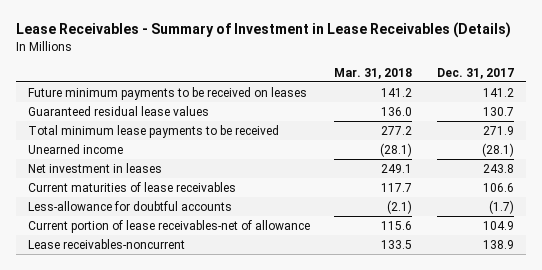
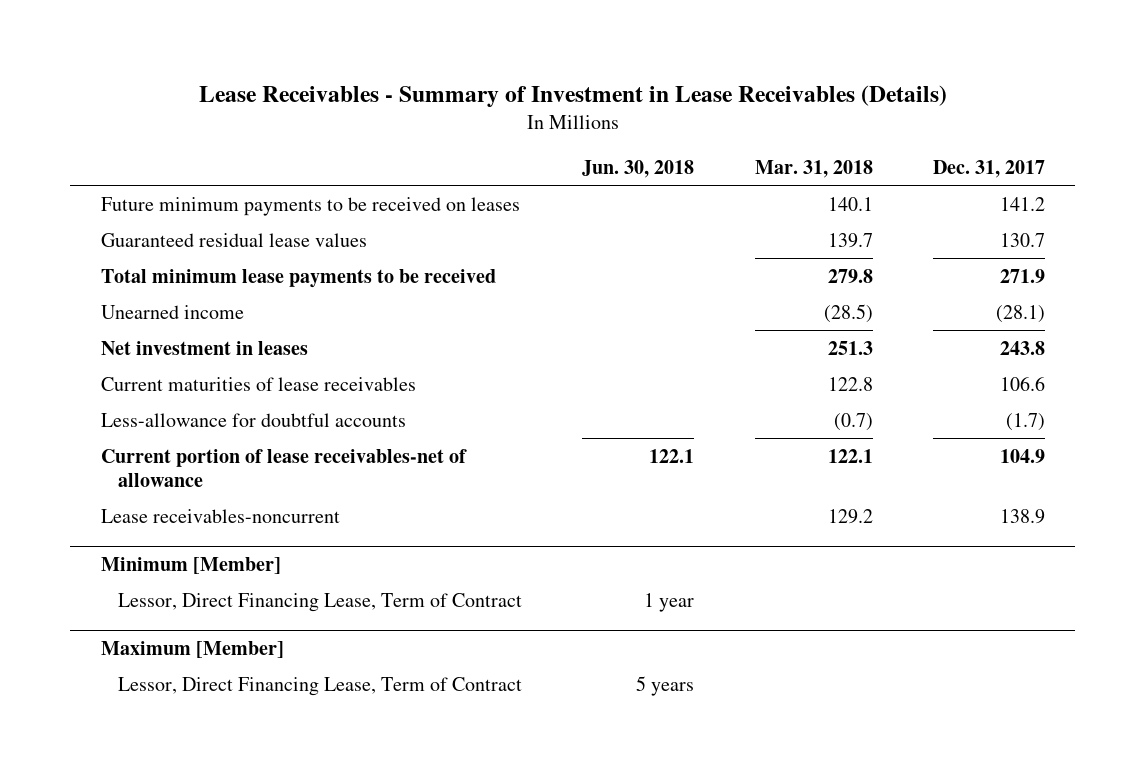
- | Mar. 31, 2018 | Dec. 31, 2017
+ | Jun. 30, 2018 | Mar. 31, 2018 | Dec. 31, 2017
- Future minimum payments to be received on leases | 141.2 | 141.2
- Guaranteed residual lease values | 136.0 | 130.7
- Total minimum lease payments to be received | 277.2 | 271.9
- Unearned income | (28.1) | (28.1)
- Net investment in leases | 249.1 | 243.8
- Current maturities of lease receivables | 117.7 | 106.6
- Less-allowance for doubtful accounts | (2.1) | (1.7)
- Current portion of lease receivables-net of allowance | 115.6 | 104.9
- Lease receivables-noncurrent | 133.5 | 138.9
+ Future minimum payments to be received on leases | | 140.1 | 141.2
+ Guaranteed residual lease values | | 139.7 | 130.7
+ Total minimum lease payments to be received | | 279.8 | 271.9
+ Unearned income | | (28.5) | (28.1)
+ Net investment in leases | | 251.3 | 243.8
+ Current maturities of lease receivables | | 122.8 | 106.6
+ Less-allowance for doubtful accounts | | (0.7) | (1.7)
+ Current portion of lease receivables-net of allowance | 122.1 | 122.1 | 104.9
+ Lease receivables-noncurrent | | 129.2 | 138.9
+ Minimum [Member]
+ Lessor, Direct Financing Lease, Term of Contract | 1 year | |
+ Maximum [Member]
+ Lessor, Direct Financing Lease, Term of Contract | 5 years | |

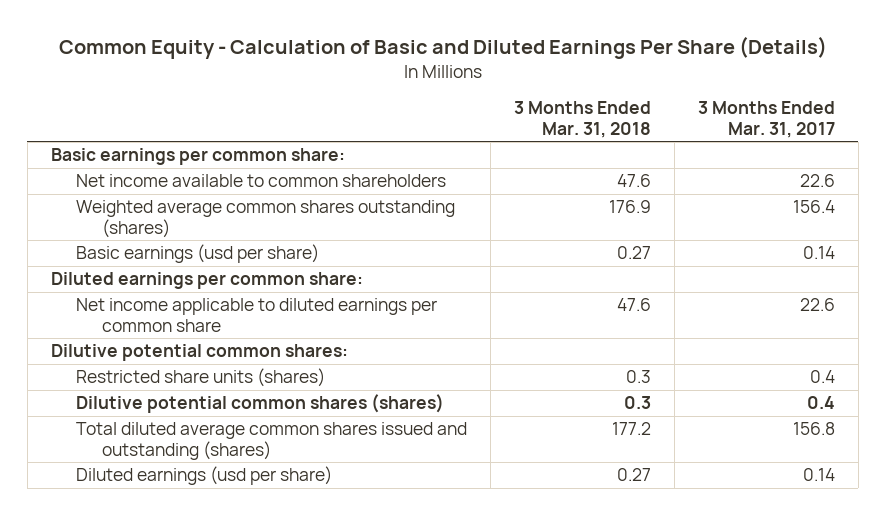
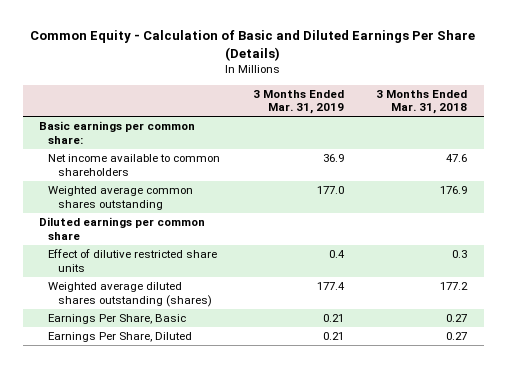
- | 3 Months Ended Mar. 31, 2018 | 3 Months Ended Mar. 31, 2017
+ | 3 Months Ended Mar. 31, 2019 | 3 Months Ended Mar. 31, 2018
- Weighted average common shares outstanding (shares) | 176.9 | 156.4
- Basic earnings (usd per share) | 0.27 | 0.14
- Diluted earnings per common share:
- Net income applicable to diluted earnings per common share | 47.6 | 22.6
- Dilutive potential common shares:
- Restricted share units (shares) | 0.3 | 0.4
- Dilutive potential common shares (shares) | 0.3 | 0.4
- Total diluted average common shares issued and outstanding (shares) | 177.2 | 156.8
- Diluted earnings (usd per share) | 0.27 | 0.14
+ Weighted average common shares outstanding | 177.0 | 176.9
+ Diluted earnings per common share
+ Effect of dilutive restricted share units | 0.4 | 0.3
+ Weighted average diluted shares outstanding (shares) | 177.4 | 177.2
+ Earnings Per Share, Basic | 0.21 | 0.27
+ Earnings Per Share, Diluted | 0.21 | 0.27

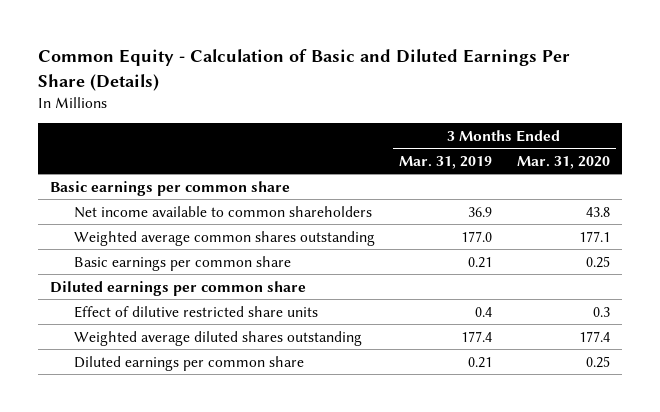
- | 3 Months Ended Mar. 31, 2019 | 3 Months Ended Mar. 31, 2018
+ | 3 Months Ended Mar. 31, 2019 | 3 Months Ended Mar. 31, 2020
- Basic earnings per common share:
+ Basic earnings per common share
+ Basic earnings per common share | 0.21 | 0.25
- Weighted average diluted shares outstanding (shares) | 177.4 | 177.2
- Earnings Per Share, Basic | 0.21 | 0.27
- Earnings Per Share, Diluted | 0.21 | 0.27
+ Weighted average diluted shares outstanding | 177.4 | 177.4
+ Diluted earnings per common share | 0.21 | 0.25

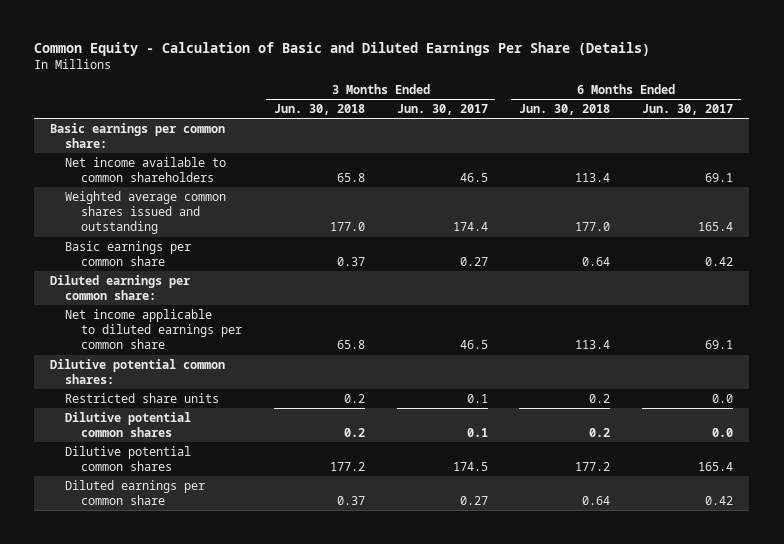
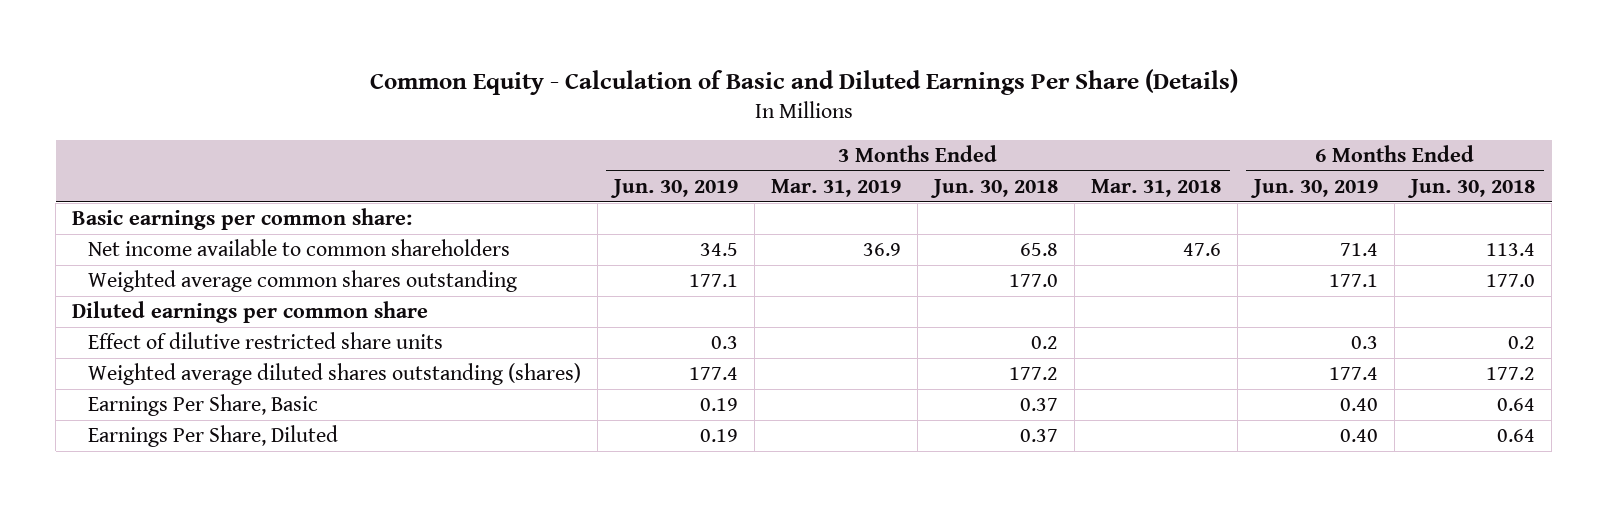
- | 3 Months Ended Jun. 30, 2018 | 3 Months Ended Jun. 30, 2017 | 6 Months Ended Jun. 30, 2018 | 6 Months Ended Jun. 30, 2017
+ | 3 Months Ended Jun. 30, 2019 | 3 Months Ended Mar. 31, 2019 | 3 Months Ended Jun. 30, 2018 | 3 Months Ended Mar. 31, 2018 | 6 Months Ended Jun. 30, 2019 | 6 Months Ended Jun. 30, 2018
- Weighted average common shares issued and outstanding | 177.0 | 174.4 | 177.0 | 165.4
- Basic earnings per common share | 0.37 | 0.27 | 0.64 | 0.42
- Diluted earnings per common share:
- Net income applicable to diluted earnings per common share | 65.8 | 46.5 | 113.4 | 69.1
- Dilutive potential common shares:
- Restricted share units | 0.2 | 0.1 | 0.2 | 0.0
- Dilutive potential common shares | 0.2 | 0.1 | 0.2 | 0.0
- Dilutive potential common shares | 177.2 | 174.5 | 177.2 | 165.4
- Diluted earnings per common share | 0.37 | 0.27 | 0.64 | 0.42
+ Weighted average common shares outstanding | 177.1 | | 177.0 | | 177.1 | 177.0
+ Diluted earnings per common share
+ Effect of dilutive restricted share units | 0.3 | | 0.2 | | 0.3 | 0.2
+ Weighted average diluted shares outstanding (shares) | 177.4 | | 177.2 | | 177.4 | 177.2
+ Earnings Per Share, Basic | 0.19 | | 0.37 | | 0.40 | 0.64
+ Earnings Per Share, Diluted | 0.19 | | 0.37 | | 0.40 | 0.64

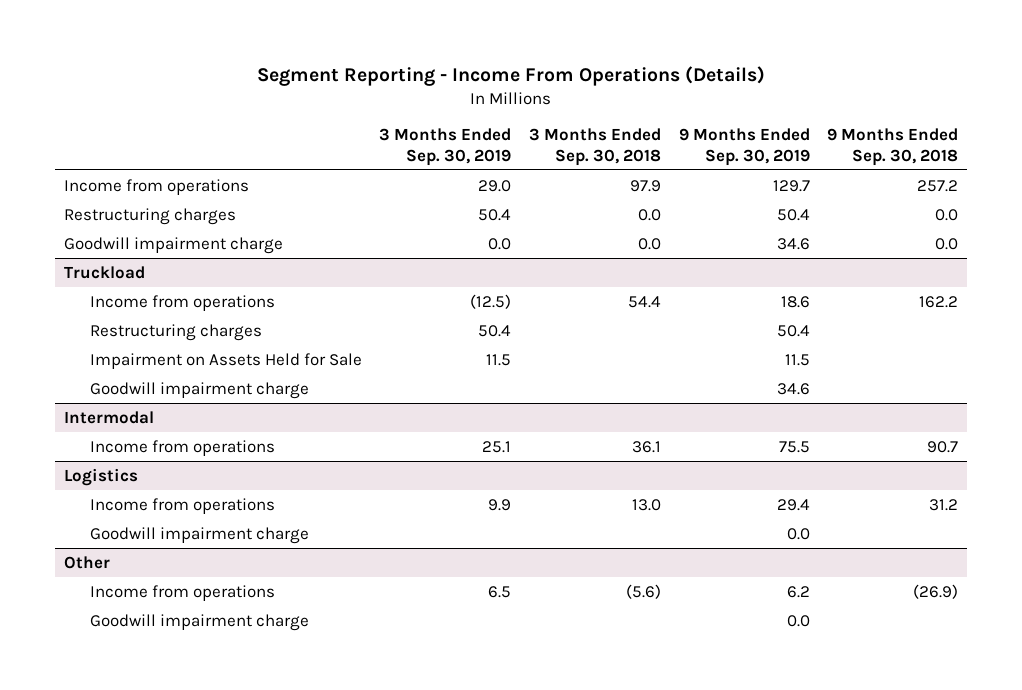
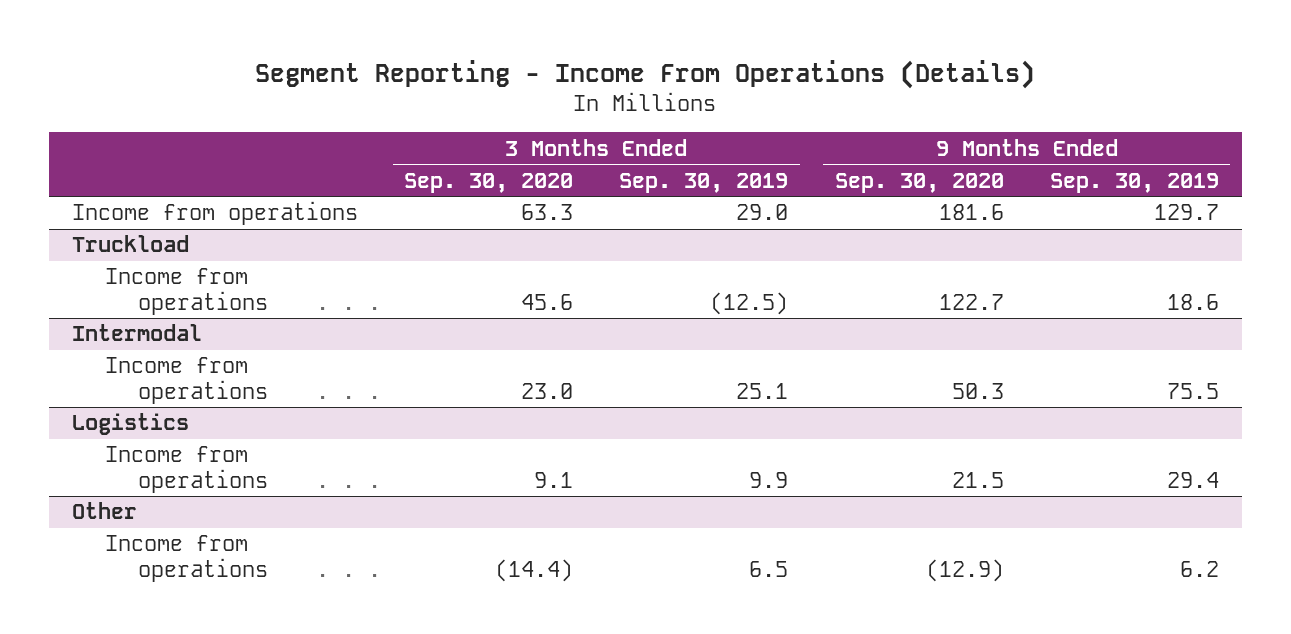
- | 3 Months Ended Sep. 30, 2019 | 3 Months Ended Sep. 30, 2018 | 9 Months Ended Sep. 30, 2019 | 9 Months Ended Sep. 30, 2018
+ | 3 Months Ended Sep. 30, 2020 | 3 Months Ended Sep. 30, 2019 | 9 Months Ended Sep. 30, 2020 | 9 Months Ended Sep. 30, 2019
- Restructuring charges | 50.4 | 0.0 | 50.4 | 0.0
- Goodwill impairment charge | 0.0 | 0.0 | 34.6 | 0.0
@ Truckload
- Restructuring charges | 50.4 | | 50.4 |
- Impairment on Assets Held for Sale | 11.5 | | 11.5 |
- Goodwill impairment charge | | | 34.6 |
@ Logistics
- Goodwill impairment charge | | | 0.0 |
@ Other
- Goodwill impairment charge | | | 0.0 |

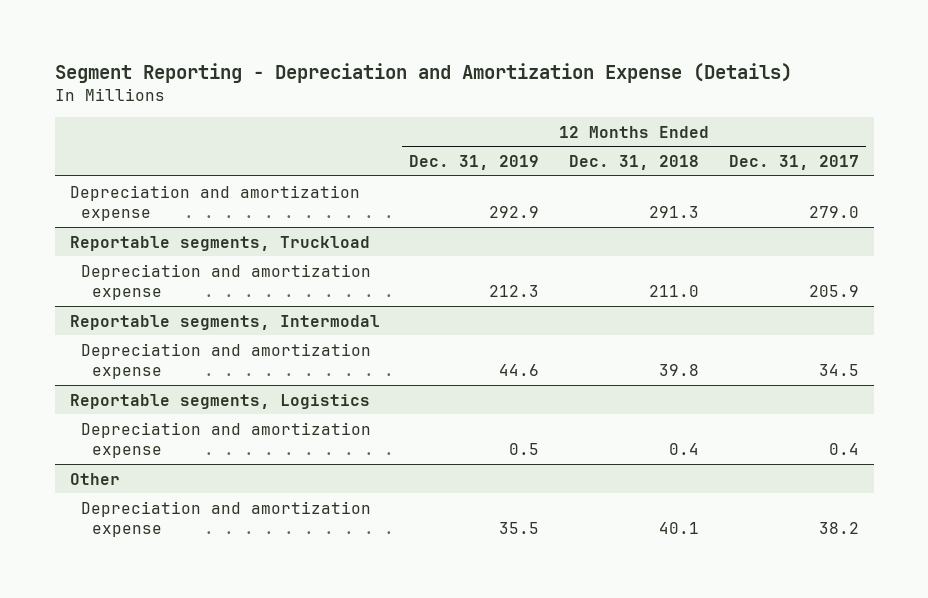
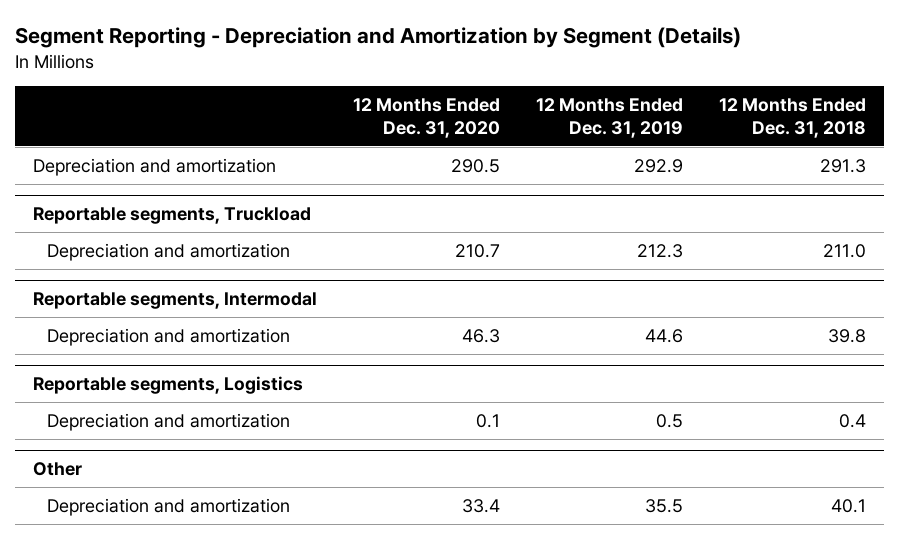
- Segment Reporting - Depreciation and Amortization Expense (Details)
+ Segment Reporting - Depreciation and Amortization by Segment (Details)
- | 12 Months Ended Dec. 31, 2019 | 12 Months Ended Dec. 31, 2018 | 12 Months Ended Dec. 31, 2017
+ | 12 Months Ended Dec. 31, 2020 | 12 Months Ended Dec. 31, 2019 | 12 Months Ended Dec. 31, 2018
- Depreciation and amortization expense | 292.9 | 291.3 | 279.0
+ Depreciation and amortization | 290.5 | 292.9 | 291.3
@ Reportable segments, Truckload
- Depreciation and amortization expense | 212.3 | 211.0 | 205.9
+ Depreciation and amortization | 210.7 | 212.3 | 211.0
@ Reportable segments, Intermodal
- Depreciation and amortization expense | 44.6 | 39.8 | 34.5
+ Depreciation and amortization | 46.3 | 44.6 | 39.8
@ Reportable segments, Logistics
- Depreciation and amortization expense | 0.5 | 0.4 | 0.4
+ Depreciation and amortization | 0.1 | 0.5 | 0.4
@ Other
- Depreciation and amortization expense | 35.5 | 40.1 | 38.2
+ Depreciation and amortization | 33.4 | 35.5 | 40.1

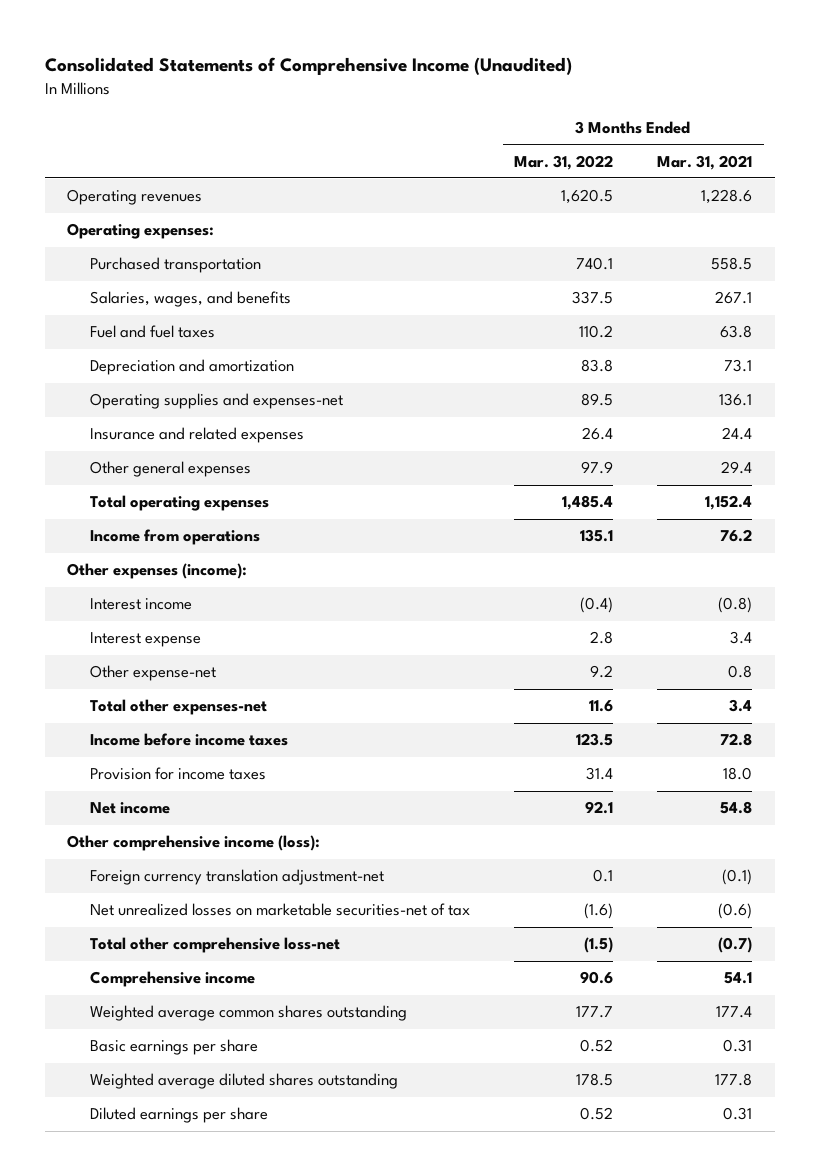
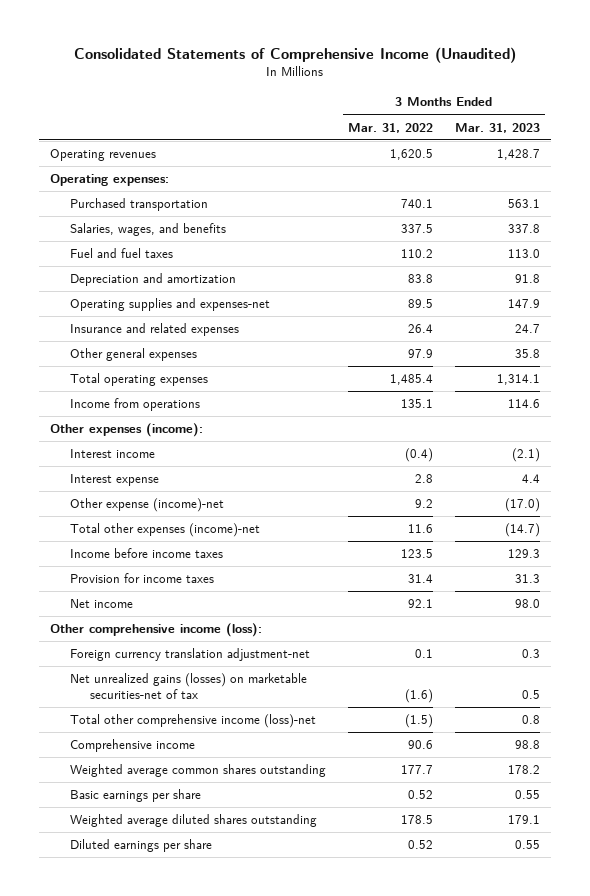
- | 3 Months Ended Mar. 31, 2022 | 3 Months Ended Mar. 31, 2021
+ | 3 Months Ended Mar. 31, 2022 | 3 Months Ended Mar. 31, 2023
- Other expense-net | 9.2 | 0.8
- Total other expenses-net | 11.6 | 3.4
+ Other expense (income)-net | 9.2 | (17.0)
+ Total other expenses (income)-net | 11.6 | (14.7)
- Net unrealized losses on marketable securities-net of tax | (1.6) | (0.6)
- Total other comprehensive loss-net | (1.5) | (0.7)
+ Net unrealized gains (losses) on marketable securities-net of tax | (1.6) | 0.5
+ Total other comprehensive income (loss)-net | (1.5) | 0.8

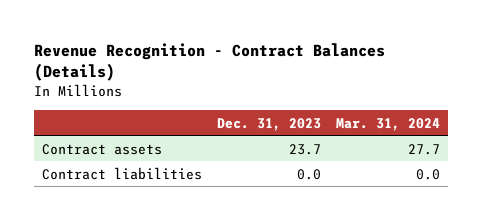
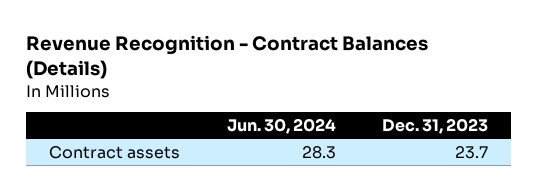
- | Dec. 31, 2023 | Mar. 31, 2024
+ | Jun. 30, 2024 | Dec. 31, 2023
- Contract liabilities | 0.0 | 0.0

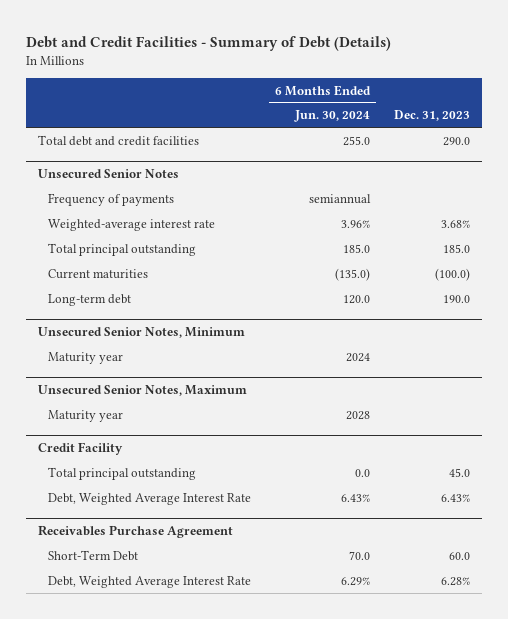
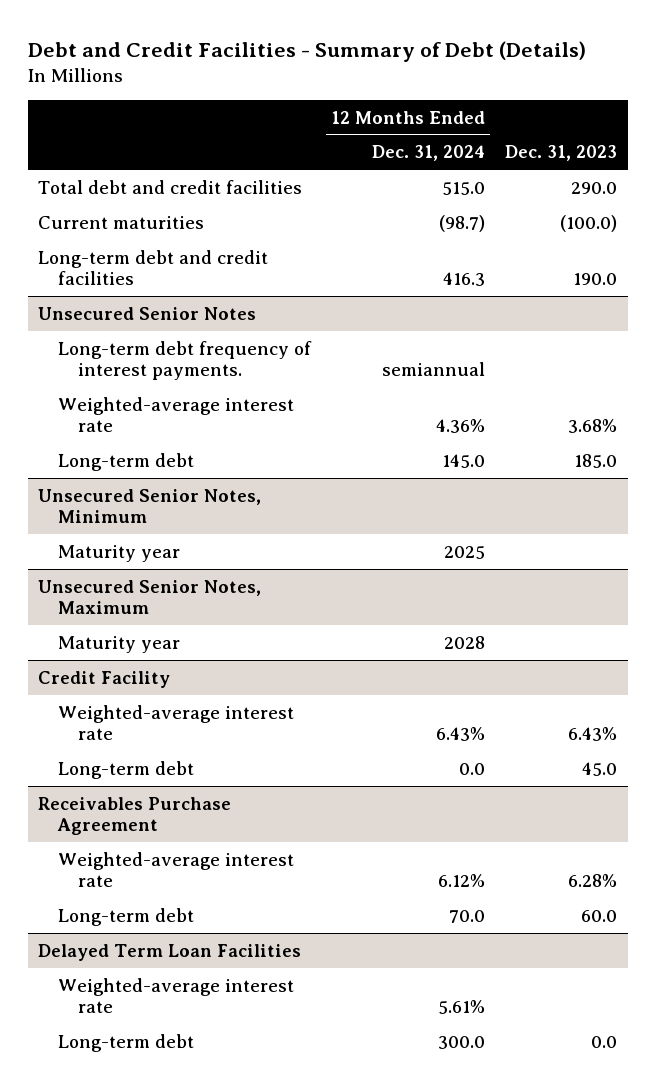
- | 6 Months Ended Jun. 30, 2024 | Dec. 31, 2023
+ | 12 Months Ended Dec. 31, 2024 | Dec. 31, 2023
+ Current maturities | (98.7) | (100.0)
+ Long-term debt and credit facilities | 416.3 | 190.0
@ Unsecured Senior Notes
- Frequency of payments | semiannual |
+ Long-term debt frequency of interest payments. | semiannual |
- Total principal outstanding | 185.0 | 185.0
- Current maturities | (135.0) | (100.0)
- Long-term debt | 120.0 | 190.0
+ Long-term debt | 145.0 | 185.0
@ Credit Facility
- Total principal outstanding | 0.0 | 45.0
- Debt, Weighted Average Interest Rate | 6.43% | 6.43%
+ Weighted-average interest rate | 6.43% | 6.43%
+ Long-term debt | 0.0 | 45.0
@ Receivables Purchase Agreement
- Short-Term Debt | 70.0 | 60.0
- Debt, Weighted Average Interest Rate | 6.29% | 6.28%
+ Weighted-average interest rate | 6.12% | 6.28%
+ Long-term debt | 70.0 | 60.0
+ Delayed Term Loan Facilities
+ Weighted-average interest rate | 5.61% |
+ Long-term debt | 300.0 | 0.0

